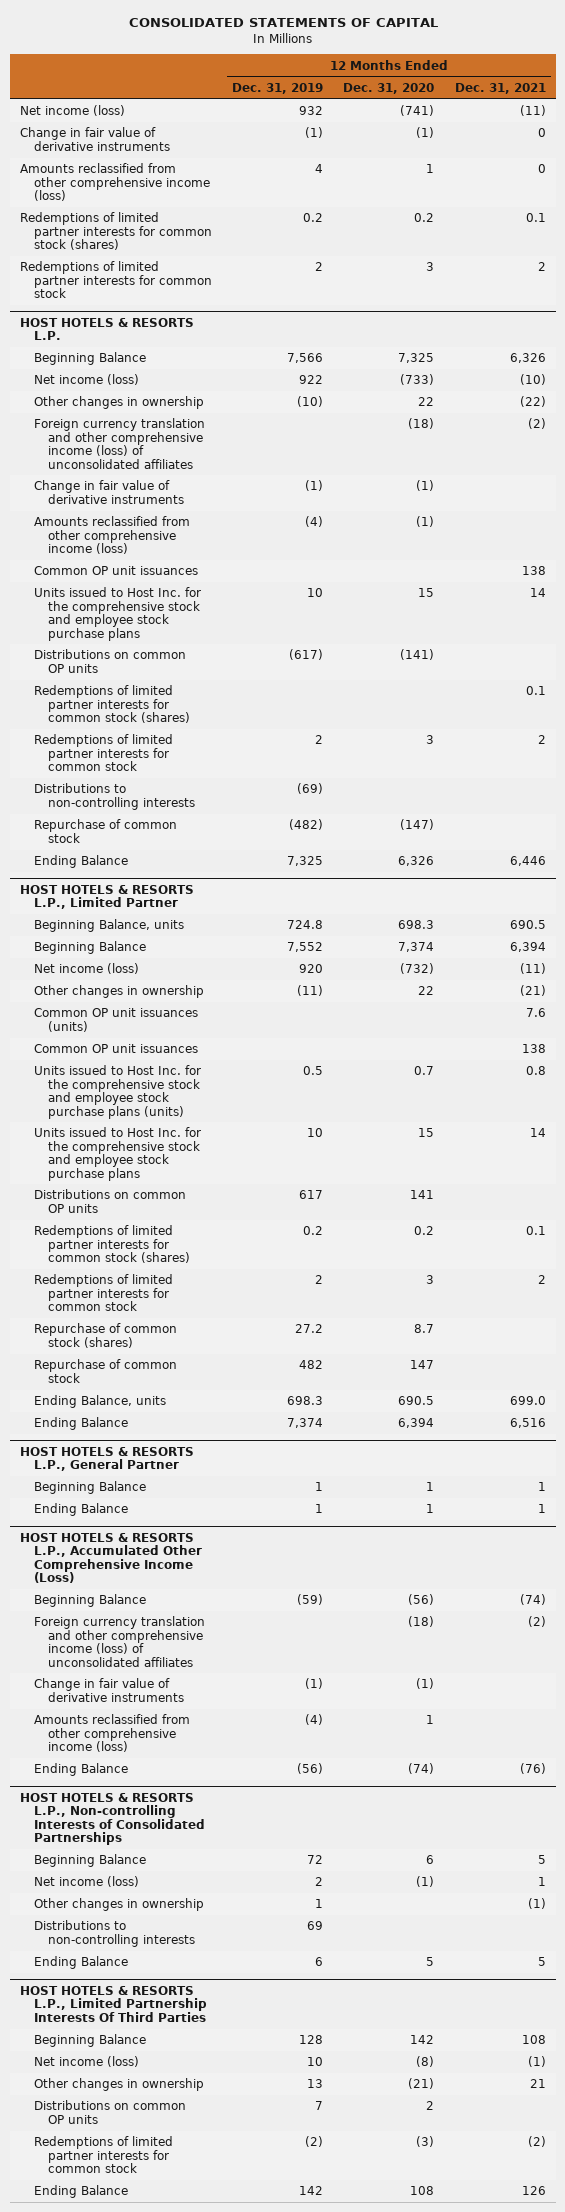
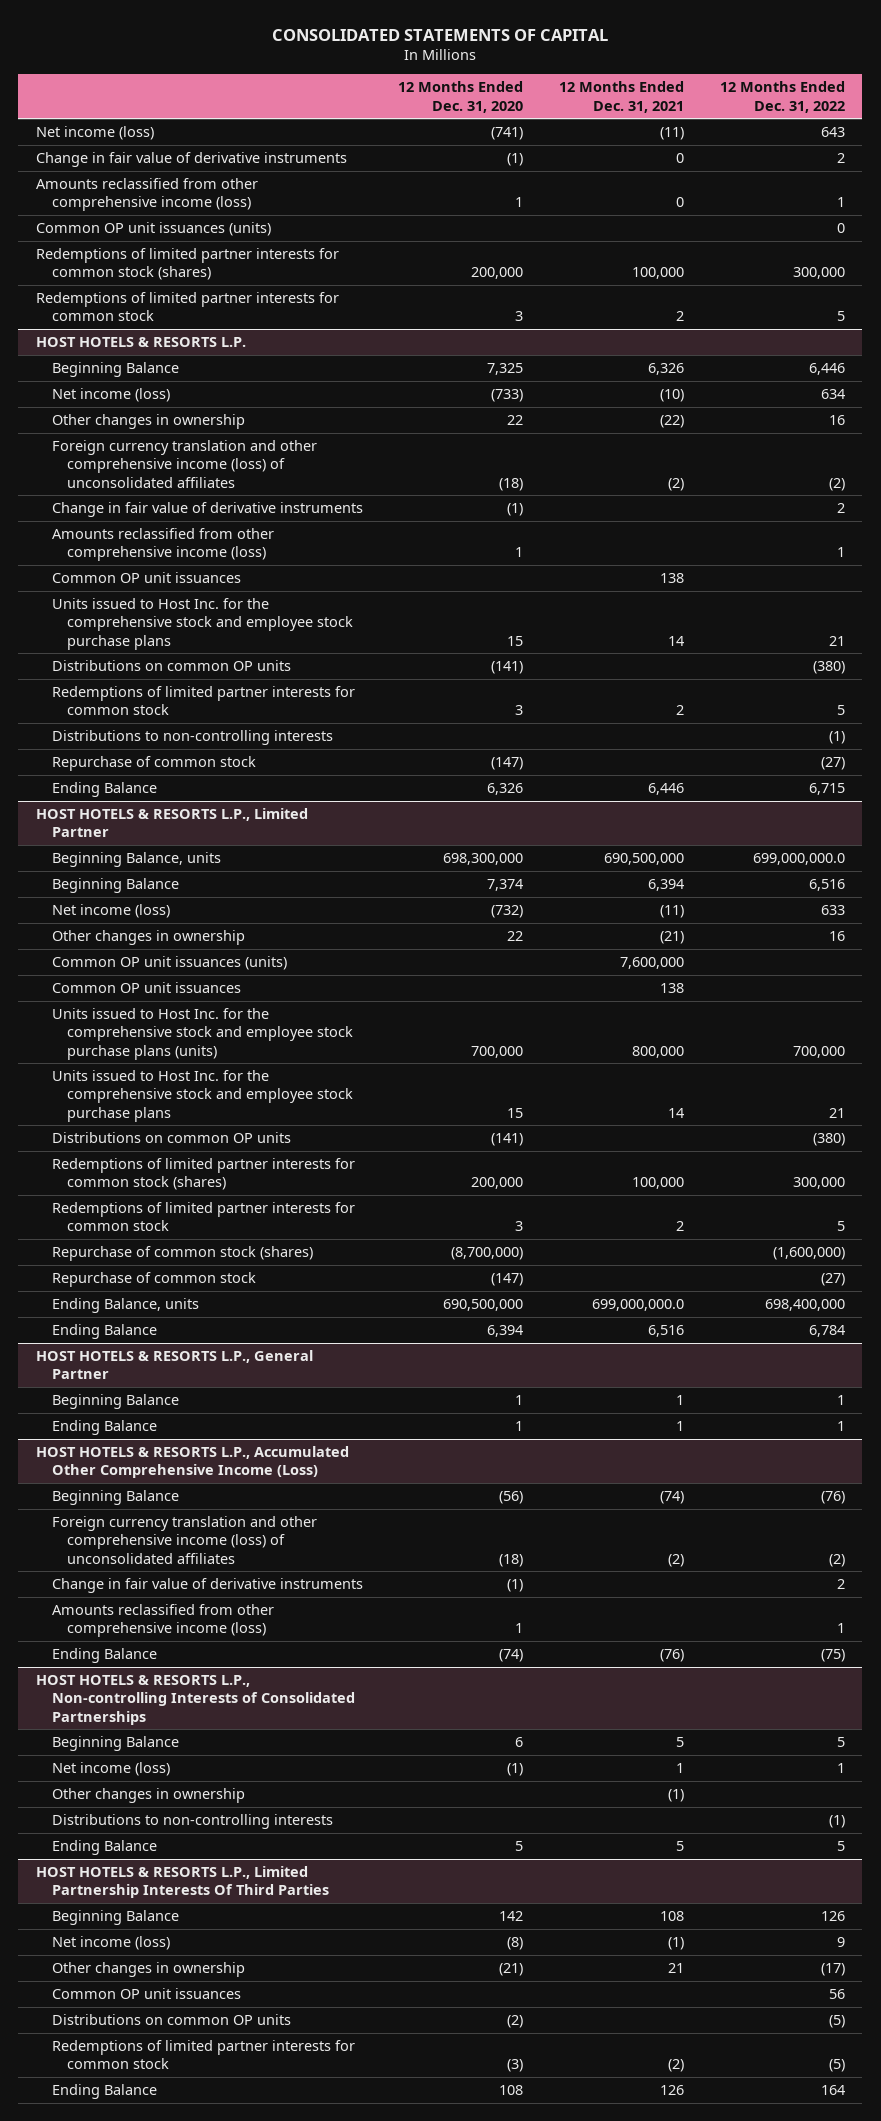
- | 12 Months Ended Dec. 31, 2019 | 12 Months Ended Dec. 31, 2020 | 12 Months Ended Dec. 31, 2021
+ | 12 Months Ended Dec. 31, 2020 | 12 Months Ended Dec. 31, 2021 | 12 Months Ended Dec. 31, 2022
- Redemptions of limited partner interests for common stock (shares) | 0.2 | 0.2 | 0.1
+ Common OP unit issuances (units) | | | 0
+ Redemptions of limited partner interests for common stock (shares) | 200,000 | 100,000 | 300,000
@ HOST HOTELS & RESORTS L.P.
- Amounts reclassified from other comprehensive income (loss) | (4) | (1) |
+ Amounts reclassified from other comprehensive income (loss) | 1 | | 1
- Redemptions of limited partner interests for common stock (shares) | | | 0.1
@ HOST HOTELS & RESORTS L.P., Limited Partner
- Beginning Balance, units | 724.8 | 698.3 | 690.5
+ Beginning Balance, units | 698,300,000 | 690,500,000 | 699,000,000.0
- Common OP unit issuances (units) | | | 7.6
+ Common OP unit issuances (units) | | 7,600,000 |
- Units issued to Host Inc. for the comprehensive stock and employee stock purchase plans (units) | 0.5 | 0.7 | 0.8
+ Units issued to Host Inc. for the comprehensive stock and employee stock purchase plans (units) | 700,000 | 800,000 | 700,000
- Distributions on common OP units | 617 | 141 |
- Redemptions of limited partner interests for common stock (shares) | 0.2 | 0.2 | 0.1
+ Distributions on common OP units | (141) | | (380)
+ Redemptions of limited partner interests for common stock (shares) | 200,000 | 100,000 | 300,000
- Repurchase of common stock (shares) | 27.2 | 8.7 |
- Repurchase of common stock | 482 | 147 |
- Ending Balance, units | 698.3 | 690.5 | 699.0
+ Repurchase of common stock (shares) | (8,700,000) | | (1,600,000)
+ Repurchase of common stock | (147) | | (27)
+ Ending Balance, units | 690,500,000 | 699,000,000.0 | 698,400,000
@ HOST HOTELS & RESORTS L.P., Limited Partnership Interests Of Third Parties
- Distributions on common OP units | 7 | 2 |
+ Common OP unit issuances | | | 56
+ Distributions on common OP units | (2) | | (5)

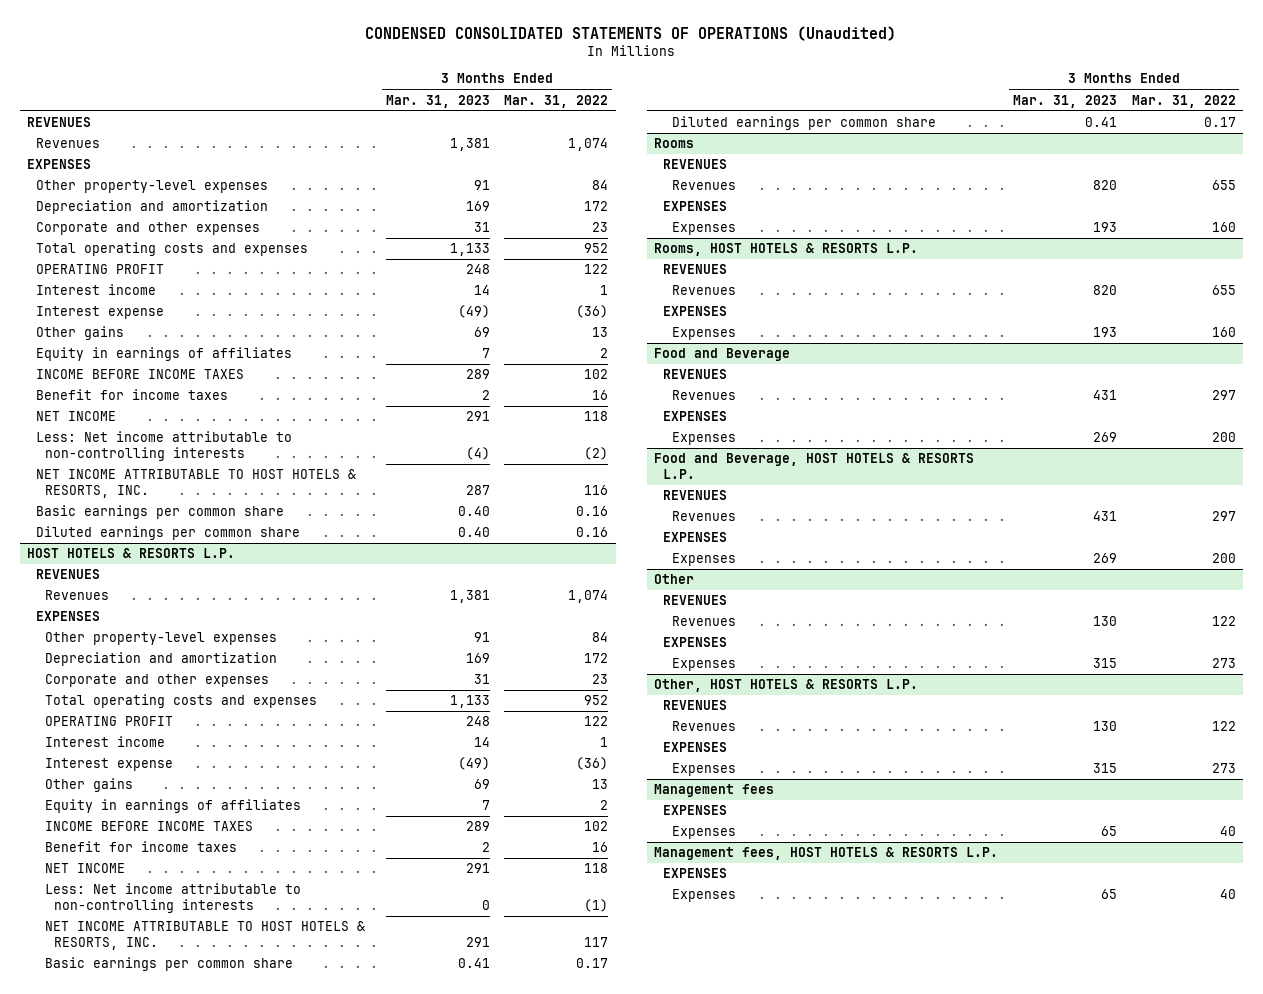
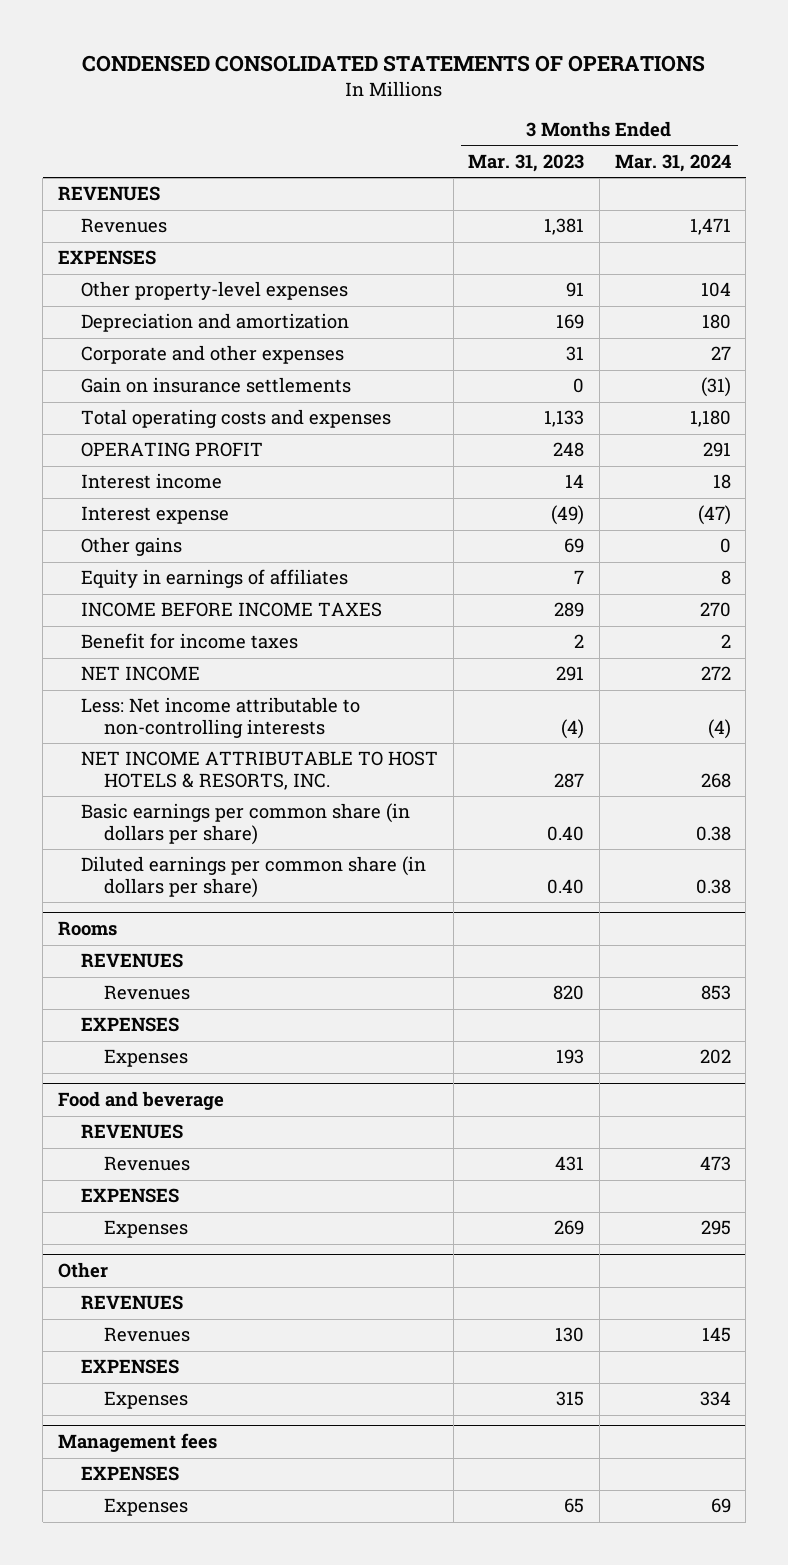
- CONDENSED CONSOLIDATED STATEMENTS OF OPERATIONS (Unaudited)
+ CONDENSED CONSOLIDATED STATEMENTS OF OPERATIONS
- | 3 Months Ended Mar. 31, 2023 | 3 Months Ended Mar. 31, 2022
+ | 3 Months Ended Mar. 31, 2023 | 3 Months Ended Mar. 31, 2024
+ Gain on insurance settlements | 0 | (31)
- Basic earnings per common share | 0.40 | 0.16
- Diluted earnings per common share | 0.40 | 0.16
- HOST HOTELS & RESORTS L.P.
- REVENUES
- Revenues | 1,381 | 1,074
- EXPENSES
- Other property-level expenses | 91 | 84
- Depreciation and amortization | 169 | 172
- Corporate and other expenses | 31 | 23
- Total operating costs and expenses | 1,133 | 952
- OPERATING PROFIT | 248 | 122
- Interest income | 14 | 1
- Interest expense | (49) | (36)
- Other gains | 69 | 13
- Equity in earnings of affiliates | 7 | 2
- INCOME BEFORE INCOME TAXES | 289 | 102
- Benefit for income taxes | 2 | 16
- NET INCOME | 291 | 118
- Less: Net income attributable to non-controlling interests | 0 | (1)
- NET INCOME ATTRIBUTABLE TO HOST HOTELS & RESORTS, INC. | 291 | 117
- Basic earnings per common share | 0.41 | 0.17
- Diluted earnings per common share | 0.41 | 0.17
+ Basic earnings per common share (in dollars per share) | 0.40 | 0.38
+ Diluted earnings per common share (in dollars per share) | 0.40 | 0.38
- Rooms, HOST HOTELS & RESORTS L.P.
- REVENUES
- Revenues | 820 | 655
- EXPENSES
- Expenses | 193 | 160
- Food and Beverage
- REVENUES
- Revenues | 431 | 297
- EXPENSES
- Expenses | 269 | 200
- Food and Beverage, HOST HOTELS & RESORTS L.P.
+ Food and beverage
- Other, HOST HOTELS & RESORTS L.P.
- REVENUES
- Revenues | 130 | 122
- EXPENSES
- Expenses | 315 | 273
- Management fees, HOST HOTELS & RESORTS L.P.
- EXPENSES
- Expenses | 65 | 40

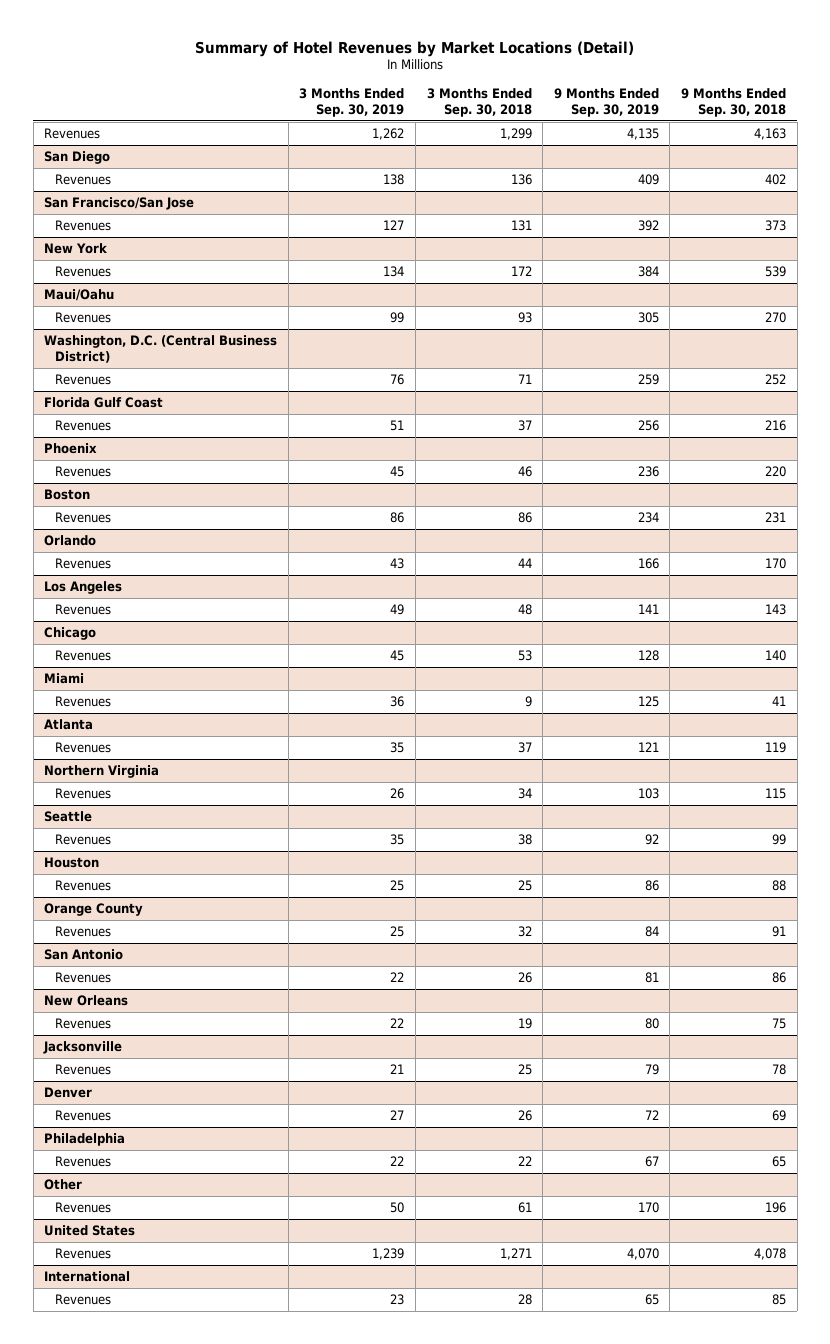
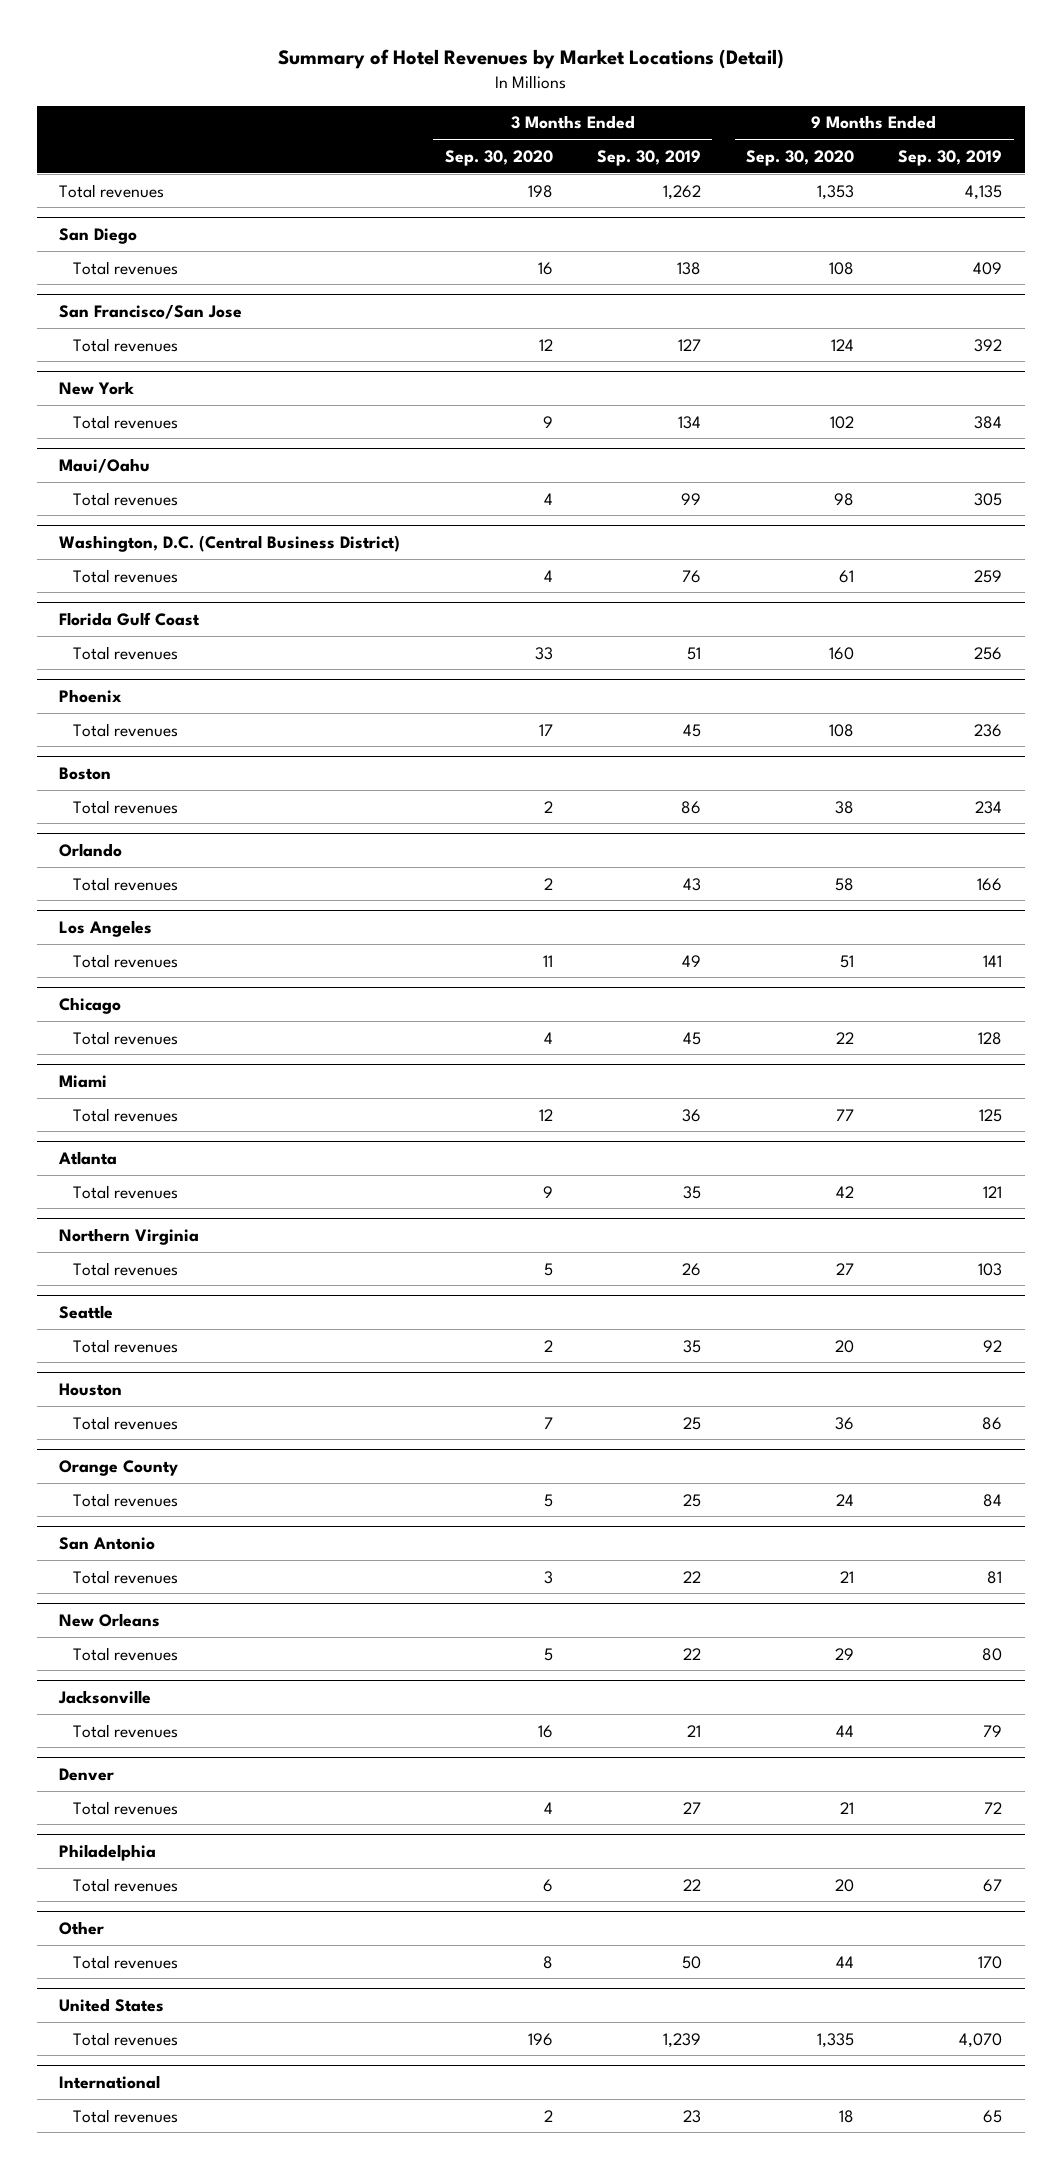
- | 3 Months Ended Sep. 30, 2019 | 3 Months Ended Sep. 30, 2018 | 9 Months Ended Sep. 30, 2019 | 9 Months Ended Sep. 30, 2018
+ | 3 Months Ended Sep. 30, 2020 | 3 Months Ended Sep. 30, 2019 | 9 Months Ended Sep. 30, 2020 | 9 Months Ended Sep. 30, 2019
- Revenues | 1,262 | 1,299 | 4,135 | 4,163
+ Total revenues | 198 | 1,262 | 1,353 | 4,135
@ San Diego
- Revenues | 138 | 136 | 409 | 402
+ Total revenues | 16 | 138 | 108 | 409
@ San Francisco/San Jose
- Revenues | 127 | 131 | 392 | 373
+ Total revenues | 12 | 127 | 124 | 392
@ New York
- Revenues | 134 | 172 | 384 | 539
+ Total revenues | 9 | 134 | 102 | 384
@ Maui/Oahu
- Revenues | 99 | 93 | 305 | 270
+ Total revenues | 4 | 99 | 98 | 305
@ Washington, D.C. (Central Business District)
- Revenues | 76 | 71 | 259 | 252
+ Total revenues | 4 | 76 | 61 | 259
@ Florida Gulf Coast
- Revenues | 51 | 37 | 256 | 216
+ Total revenues | 33 | 51 | 160 | 256
@ Phoenix
- Revenues | 45 | 46 | 236 | 220
+ Total revenues | 17 | 45 | 108 | 236
@ Boston
- Revenues | 86 | 86 | 234 | 231
+ Total revenues | 2 | 86 | 38 | 234
@ Orlando
- Revenues | 43 | 44 | 166 | 170
+ Total revenues | 2 | 43 | 58 | 166
@ Los Angeles
- Revenues | 49 | 48 | 141 | 143
+ Total revenues | 11 | 49 | 51 | 141
@ Chicago
- Revenues | 45 | 53 | 128 | 140
+ Total revenues | 4 | 45 | 22 | 128
@ Miami
- Revenues | 36 | 9 | 125 | 41
+ Total revenues | 12 | 36 | 77 | 125
@ Atlanta
- Revenues | 35 | 37 | 121 | 119
+ Total revenues | 9 | 35 | 42 | 121
@ Northern Virginia
- Revenues | 26 | 34 | 103 | 115
+ Total revenues | 5 | 26 | 27 | 103
@ Seattle
- Revenues | 35 | 38 | 92 | 99
+ Total revenues | 2 | 35 | 20 | 92
@ Houston
- Revenues | 25 | 25 | 86 | 88
+ Total revenues | 7 | 25 | 36 | 86
@ Orange County
- Revenues | 25 | 32 | 84 | 91
+ Total revenues | 5 | 25 | 24 | 84
@ San Antonio
- Revenues | 22 | 26 | 81 | 86
+ Total revenues | 3 | 22 | 21 | 81
@ New Orleans
- Revenues | 22 | 19 | 80 | 75
+ Total revenues | 5 | 22 | 29 | 80
@ Jacksonville
- Revenues | 21 | 25 | 79 | 78
+ Total revenues | 16 | 21 | 44 | 79
@ Denver
- Revenues | 27 | 26 | 72 | 69
+ Total revenues | 4 | 27 | 21 | 72
@ Philadelphia
- Revenues | 22 | 22 | 67 | 65
+ Total revenues | 6 | 22 | 20 | 67
@ Other
- Revenues | 50 | 61 | 170 | 196
+ Total revenues | 8 | 50 | 44 | 170
@ United States
- Revenues | 1,239 | 1,271 | 4,070 | 4,078
+ Total revenues | 196 | 1,239 | 1,335 | 4,070
@ International
- Revenues | 23 | 28 | 65 | 85
+ Total revenues | 2 | 23 | 18 | 65

